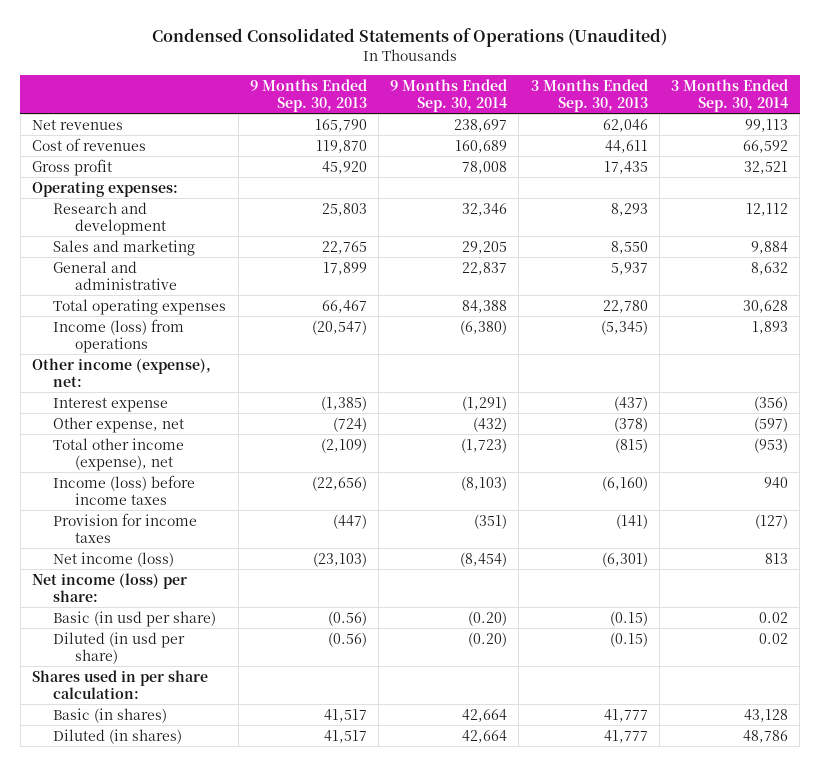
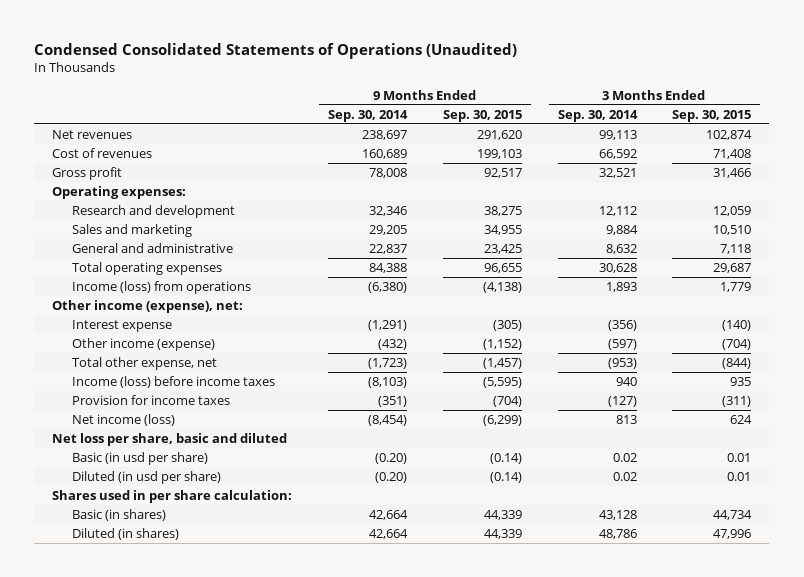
- | 9 Months Ended Sep. 30, 2013 | 9 Months Ended Sep. 30, 2014 | 3 Months Ended Sep. 30, 2013 | 3 Months Ended Sep. 30, 2014
+ | 9 Months Ended Sep. 30, 2014 | 9 Months Ended Sep. 30, 2015 | 3 Months Ended Sep. 30, 2014 | 3 Months Ended Sep. 30, 2015
- Other expense, net | (724) | (432) | (378) | (597)
- Total other income (expense), net | (2,109) | (1,723) | (815) | (953)
+ Other income (expense) | (432) | (1,152) | (597) | (704)
+ Total other expense, net | (1,723) | (1,457) | (953) | (844)
- Net income (loss) per share:
+ Net loss per share, basic and diluted

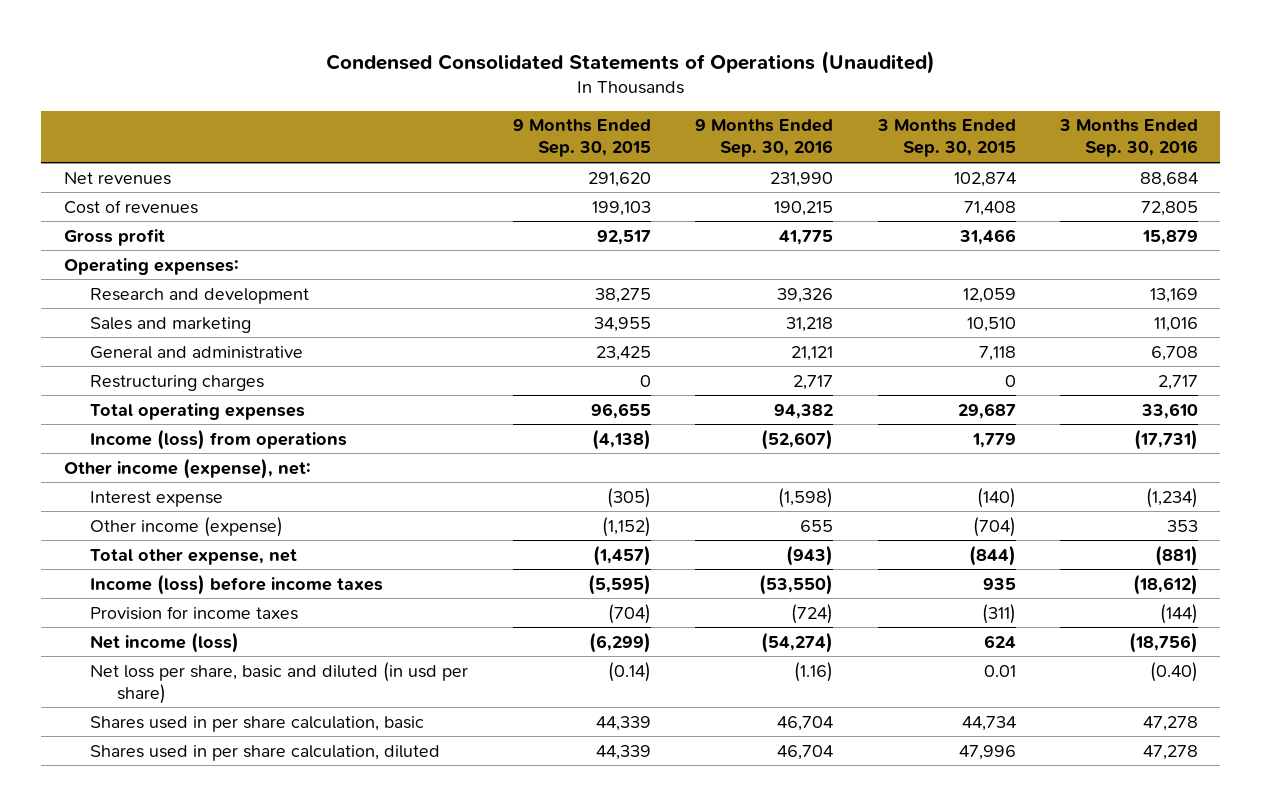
- | 9 Months Ended Sep. 30, 2014 | 9 Months Ended Sep. 30, 2015 | 3 Months Ended Sep. 30, 2014 | 3 Months Ended Sep. 30, 2015
+ | 9 Months Ended Sep. 30, 2015 | 9 Months Ended Sep. 30, 2016 | 3 Months Ended Sep. 30, 2015 | 3 Months Ended Sep. 30, 2016
+ Restructuring charges | 0 | 2,717 | 0 | 2,717
- Net loss per share, basic and diluted
- Basic (in usd per share) | (0.20) | (0.14) | 0.02 | 0.01
- Diluted (in usd per share) | (0.20) | (0.14) | 0.02 | 0.01
- Shares used in per share calculation:
- Basic (in shares) | 42,664 | 44,339 | 43,128 | 44,734
- Diluted (in shares) | 42,664 | 44,339 | 48,786 | 47,996
+ Net loss per share, basic and diluted (in usd per share) | (0.14) | (1.16) | 0.01 | (0.40)
+ Shares used in per share calculation, basic | 44,339 | 46,704 | 44,734 | 47,278
+ Shares used in per share calculation, diluted | 44,339 | 46,704 | 47,996 | 47,278

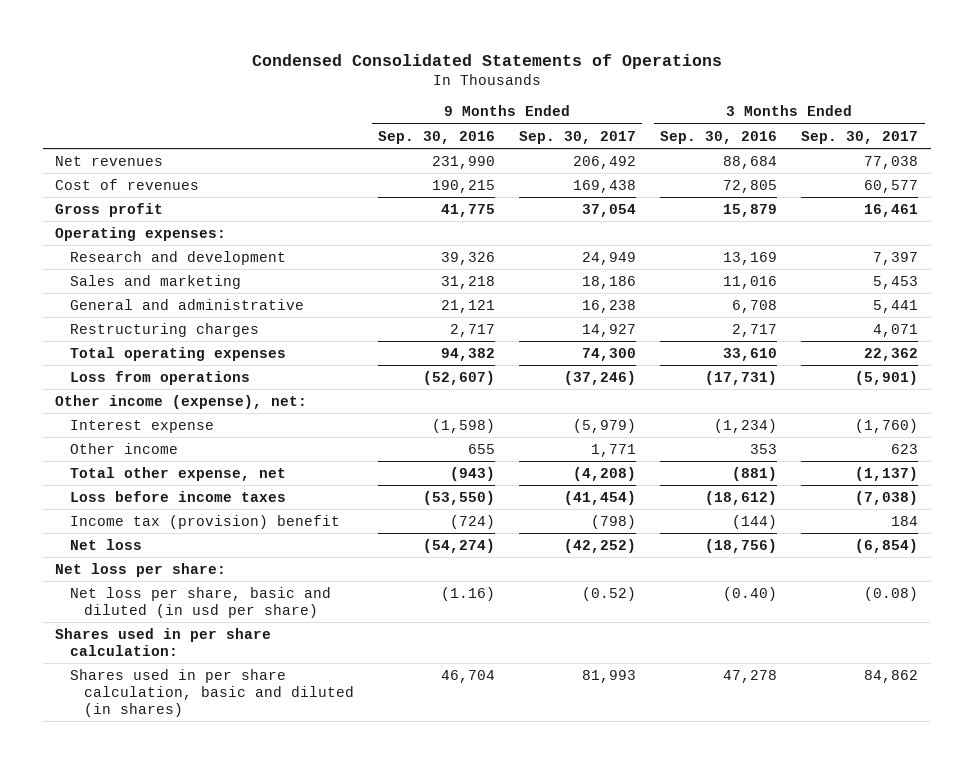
- Condensed Consolidated Statements of Operations (Unaudited)
+ Condensed Consolidated Statements of Operations
- | 9 Months Ended Sep. 30, 2015 | 9 Months Ended Sep. 30, 2016 | 3 Months Ended Sep. 30, 2015 | 3 Months Ended Sep. 30, 2016
+ | 9 Months Ended Sep. 30, 2016 | 9 Months Ended Sep. 30, 2017 | 3 Months Ended Sep. 30, 2016 | 3 Months Ended Sep. 30, 2017
- Income (loss) from operations | (4,138) | (52,607) | 1,779 | (17,731)
+ Loss from operations | (52,607) | (37,246) | (17,731) | (5,901)
- Other income (expense) | (1,152) | 655 | (704) | 353
+ Other income | 655 | 1,771 | 353 | 623
- Income (loss) before income taxes | (5,595) | (53,550) | 935 | (18,612)
- Provision for income taxes | (704) | (724) | (311) | (144)
- Net income (loss) | (6,299) | (54,274) | 624 | (18,756)
+ Loss before income taxes | (53,550) | (41,454) | (18,612) | (7,038)
+ Income tax (provision) benefit | (724) | (798) | (144) | 184
+ Net loss | (54,274) | (42,252) | (18,756) | (6,854)
+ Net loss per share:
- Shares used in per share calculation, basic | 44,339 | 46,704 | 44,734 | 47,278
- Shares used in per share calculation, diluted | 44,339 | 46,704 | 47,996 | 47,278
+ Shares used in per share calculation:
+ Shares used in per share calculation, basic and diluted (in shares) | 46,704 | 81,993 | 47,278 | 84,862

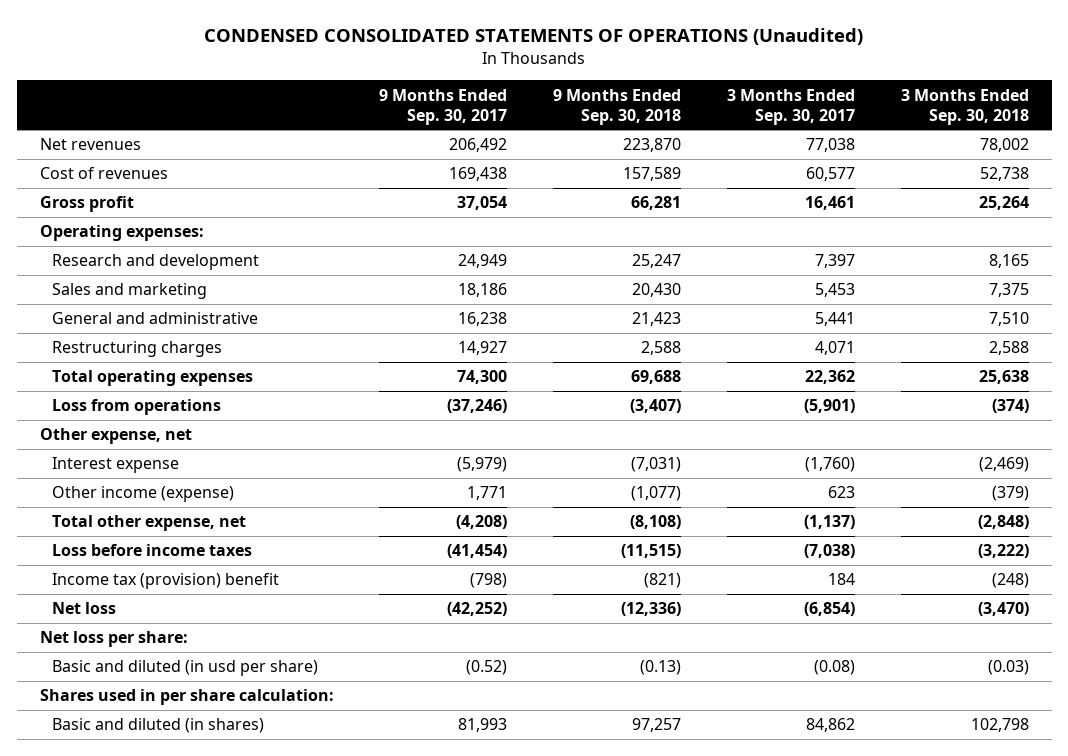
- Condensed Consolidated Statements of Operations
+ CONDENSED CONSOLIDATED STATEMENTS OF OPERATIONS (Unaudited)
- | 9 Months Ended Sep. 30, 2016 | 9 Months Ended Sep. 30, 2017 | 3 Months Ended Sep. 30, 2016 | 3 Months Ended Sep. 30, 2017
+ | 9 Months Ended Sep. 30, 2017 | 9 Months Ended Sep. 30, 2018 | 3 Months Ended Sep. 30, 2017 | 3 Months Ended Sep. 30, 2018
- Other income (expense), net:
+ Other expense, net
- Other income | 655 | 1,771 | 353 | 623
+ Other income (expense) | 1,771 | (1,077) | 623 | (379)
- Net loss per share, basic and diluted (in usd per share) | (1.16) | (0.52) | (0.40) | (0.08)
+ Basic and diluted (in usd per share) | (0.52) | (0.13) | (0.08) | (0.03)
- Shares used in per share calculation, basic and diluted (in shares) | 46,704 | 81,993 | 47,278 | 84,862
+ Basic and diluted (in shares) | 81,993 | 97,257 | 84,862 | 102,798

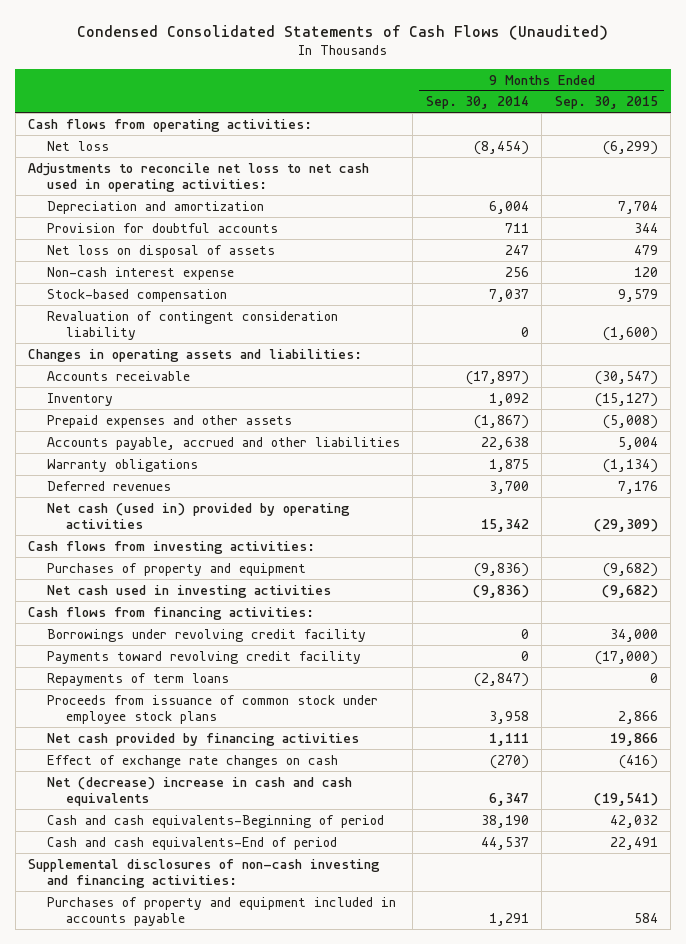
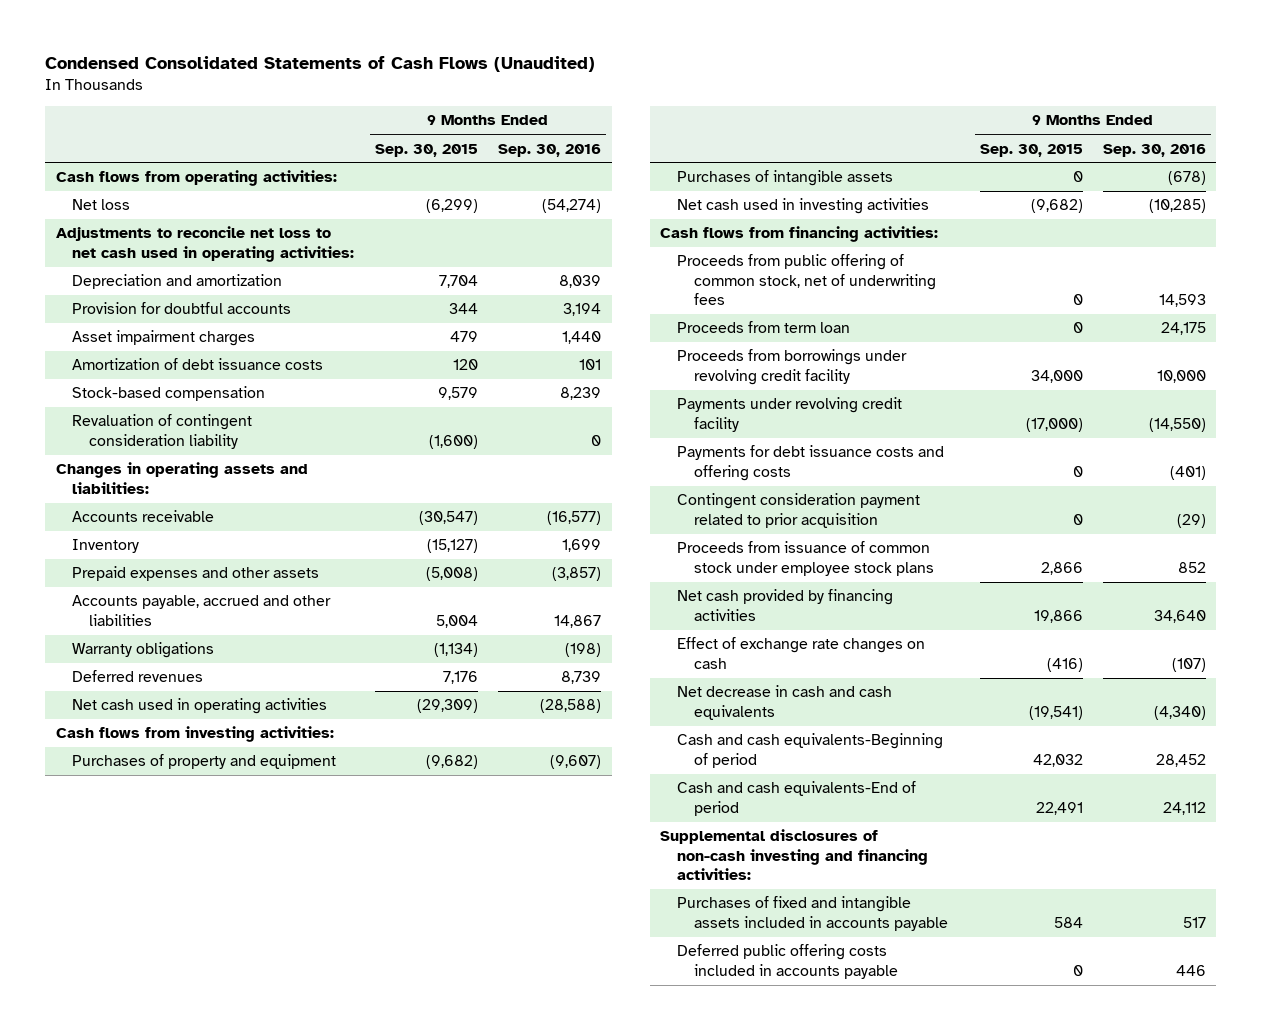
- | 9 Months Ended Sep. 30, 2014 | 9 Months Ended Sep. 30, 2015
+ | 9 Months Ended Sep. 30, 2015 | 9 Months Ended Sep. 30, 2016
- Net loss on disposal of assets | 247 | 479
- Non-cash interest expense | 256 | 120
+ Asset impairment charges | 479 | 1,440
+ Amortization of debt issuance costs | 120 | 101
- Net cash (used in) provided by operating activities | 15,342 | (29,309)
+ Net cash used in operating activities | (29,309) | (28,588)
+ Purchases of intangible assets | 0 | (678)
- Borrowings under revolving credit facility | 0 | 34,000
- Payments toward revolving credit facility | 0 | (17,000)
- Repayments of term loans | (2,847) | 0
+ Proceeds from public offering of common stock, net of underwriting fees | 0 | 14,593
+ Proceeds from term loan | 0 | 24,175
+ Proceeds from borrowings under revolving credit facility | 34,000 | 10,000
+ Payments under revolving credit facility | (17,000) | (14,550)
+ Payments for debt issuance costs and offering costs | 0 | (401)
+ Contingent consideration payment related to prior acquisition | 0 | (29)
- Net (decrease) increase in cash and cash equivalents | 6,347 | (19,541)
+ Net decrease in cash and cash equivalents | (19,541) | (4,340)
- Purchases of property and equipment included in accounts payable | 1,291 | 584
+ Purchases of fixed and intangible assets included in accounts payable | 584 | 517
+ Deferred public offering costs included in accounts payable | 0 | 446

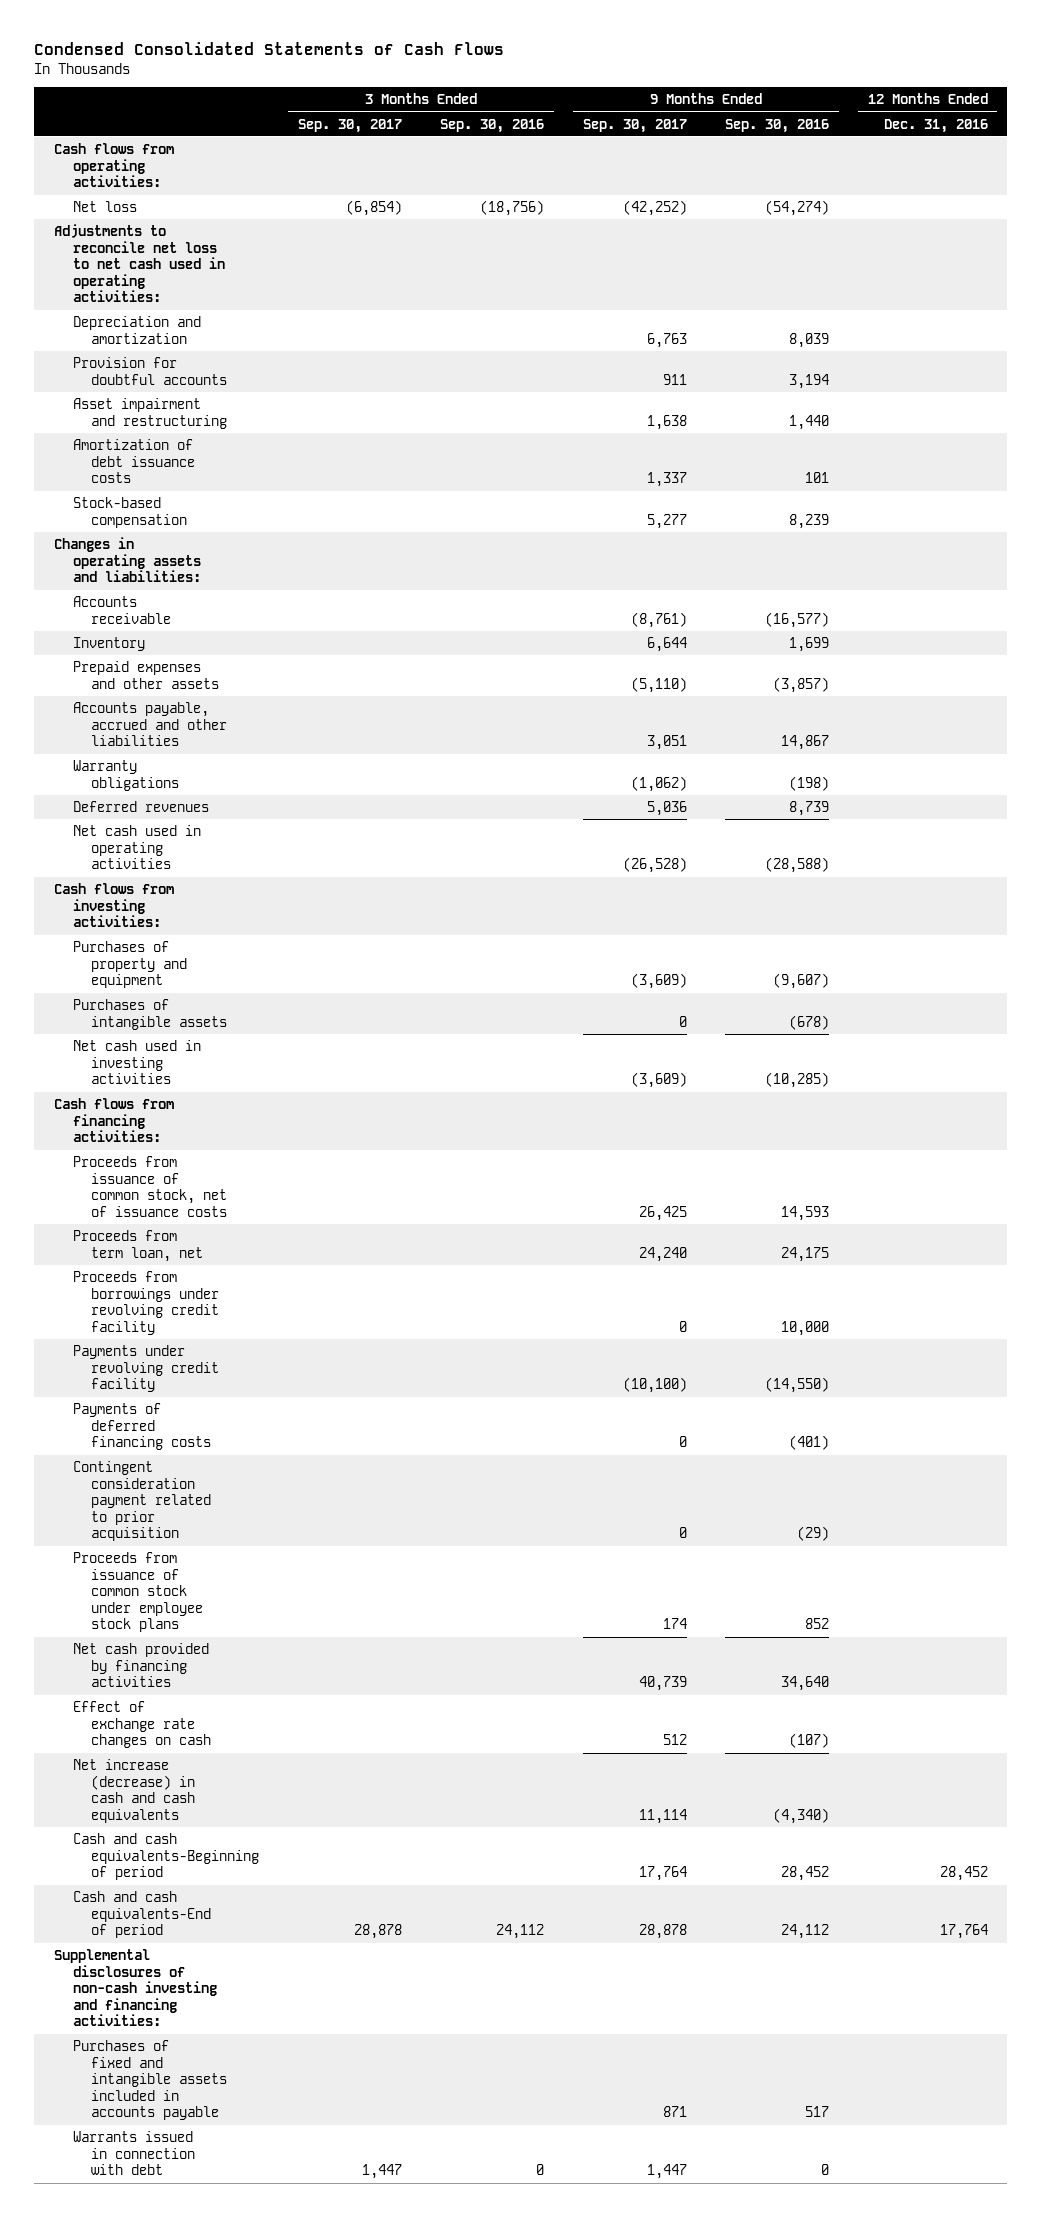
- Condensed Consolidated Statements of Cash Flows (Unaudited)
+ Condensed Consolidated Statements of Cash Flows
- | 9 Months Ended Sep. 30, 2015 | 9 Months Ended Sep. 30, 2016
+ | 3 Months Ended Sep. 30, 2017 | 3 Months Ended Sep. 30, 2016 | 9 Months Ended Sep. 30, 2017 | 9 Months Ended Sep. 30, 2016 | 12 Months Ended Dec. 31, 2016
- Asset impairment charges | 479 | 1,440
+ Asset impairment and restructuring | | | 1,638 | 1,440 |
- Revaluation of contingent consideration liability | (1,600) | 0
- Proceeds from public offering of common stock, net of underwriting fees | 0 | 14,593
- Proceeds from term loan | 0 | 24,175
+ Proceeds from issuance of common stock, net of issuance costs | | | 26,425 | 14,593 |
+ Proceeds from term loan, net | | | 24,240 | 24,175 |
- Payments for debt issuance costs and offering costs | 0 | (401)
+ Payments of deferred financing costs | | | 0 | (401) |
- Net decrease in cash and cash equivalents | (19,541) | (4,340)
+ Net increase (decrease) in cash and cash equivalents | | | 11,114 | (4,340) |
- Deferred public offering costs included in accounts payable | 0 | 446
+ Warrants issued in connection with debt | 1,447 | 0 | 1,447 | 0 |

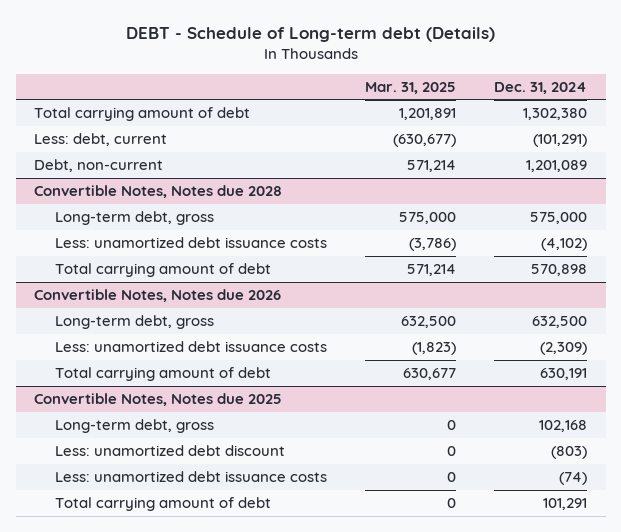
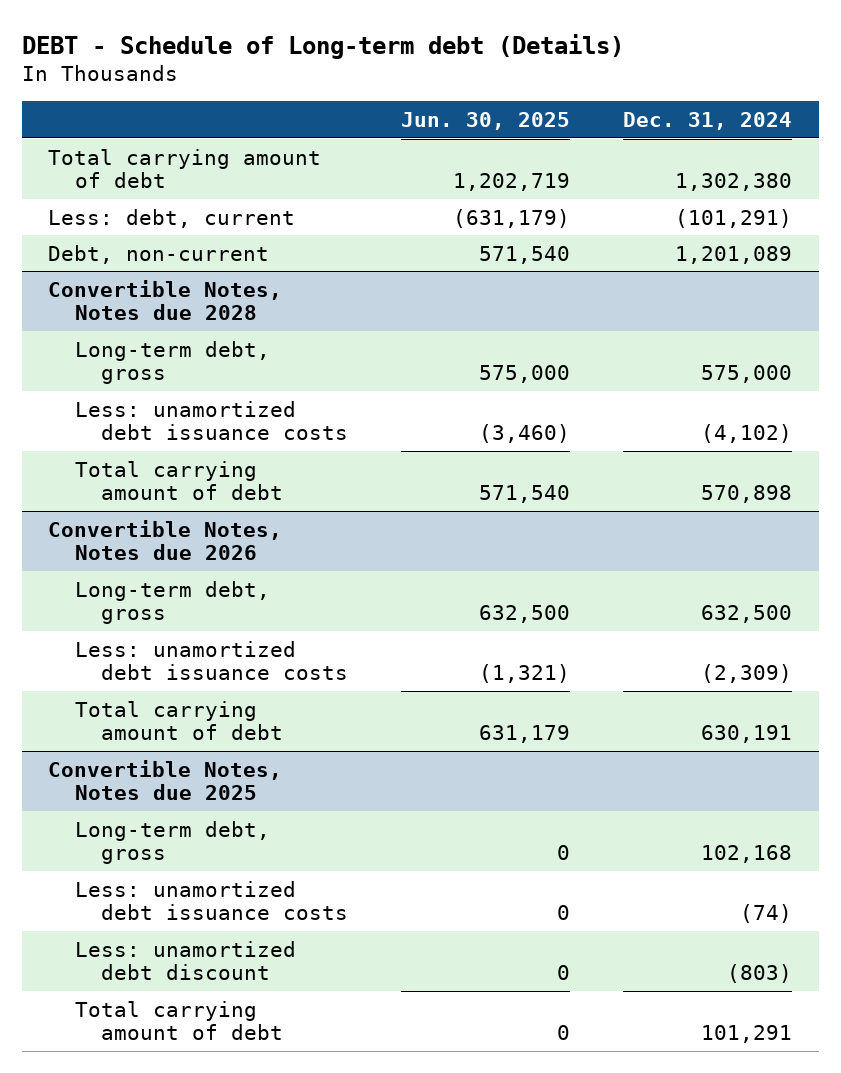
- | Mar. 31, 2025 | Dec. 31, 2024
+ | Jun. 30, 2025 | Dec. 31, 2024
@ Convertible Notes, Notes due 2025
moved down: Less: unamortized debt discount | 0 | (803)

